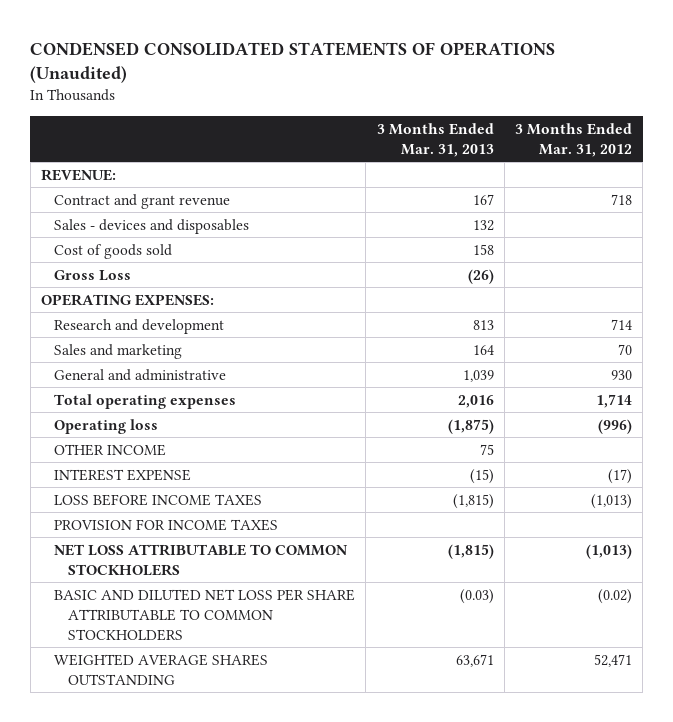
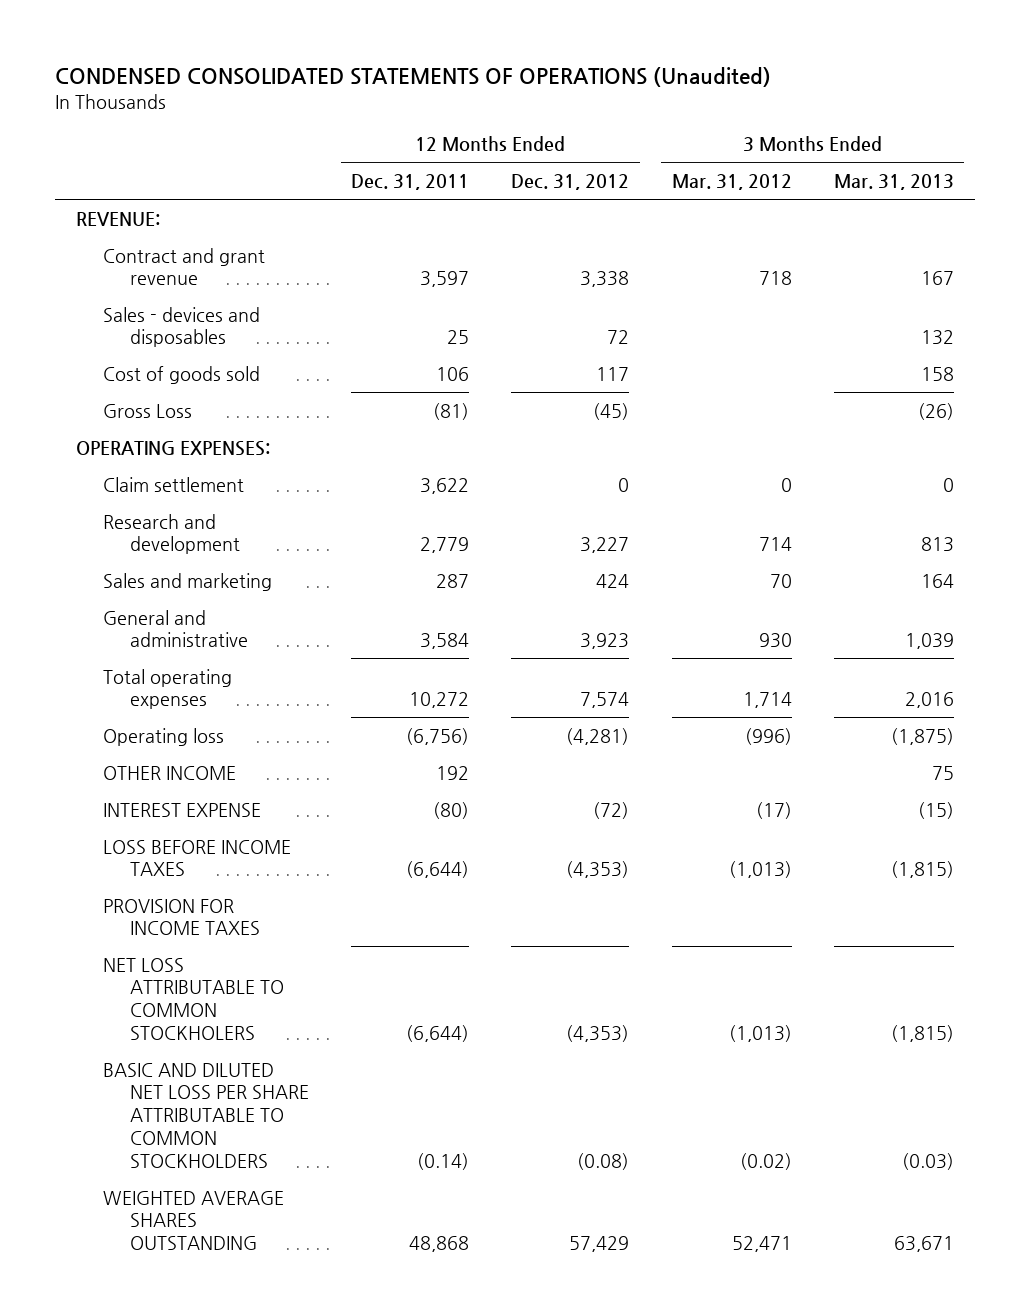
- | 3 Months Ended Mar. 31, 2013 | 3 Months Ended Mar. 31, 2012
+ | 12 Months Ended Dec. 31, 2011 | 12 Months Ended Dec. 31, 2012 | 3 Months Ended Mar. 31, 2012 | 3 Months Ended Mar. 31, 2013
+ Claim settlement | 3,622 | 0 | 0 | 0

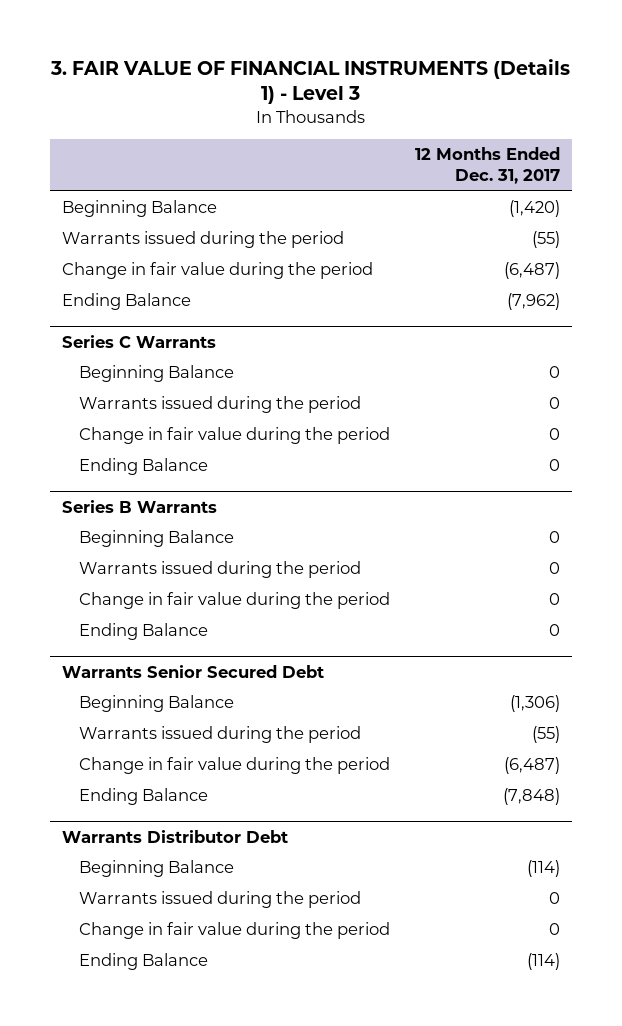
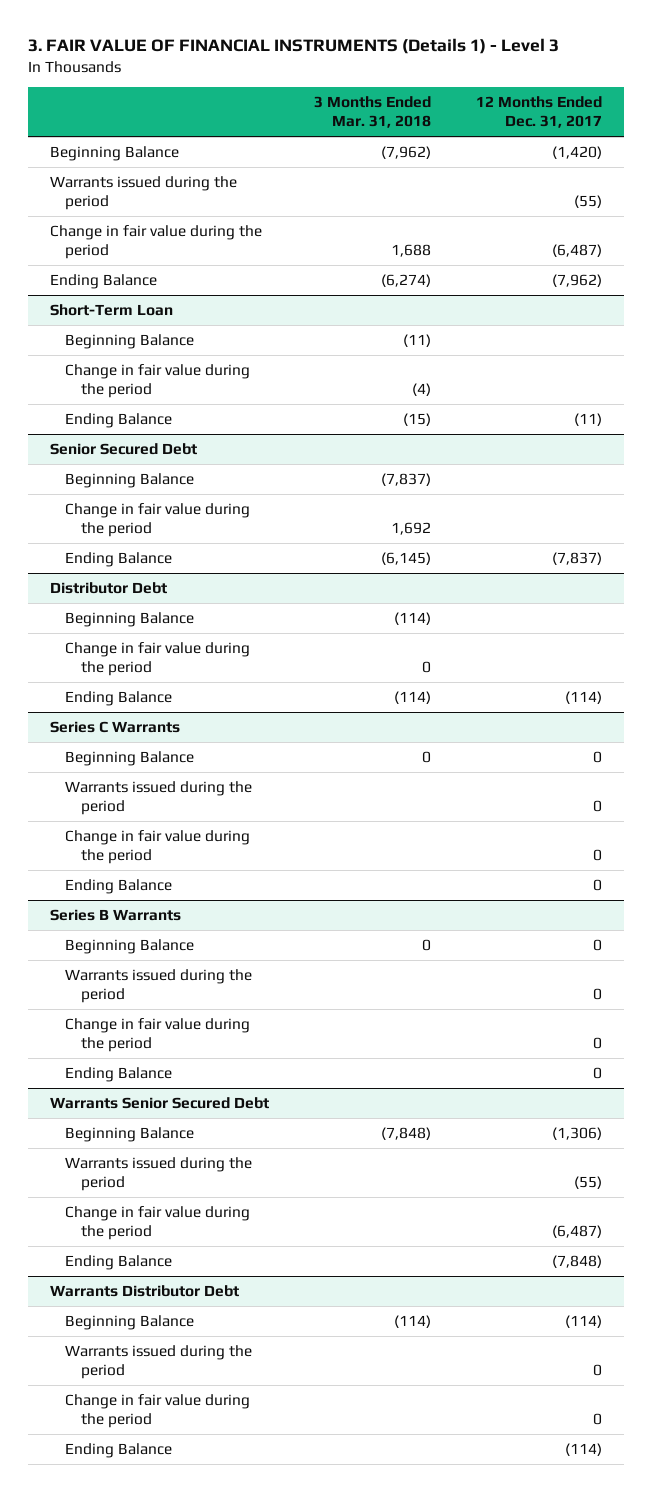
- | 12 Months Ended Dec. 31, 2017
+ | 3 Months Ended Mar. 31, 2018 | 12 Months Ended Dec. 31, 2017
+ Short-Term Loan
+ Beginning Balance | (11) |
+ Change in fair value during the period | (4) |
+ Ending Balance | (15) | (11)
+ Senior Secured Debt
+ Beginning Balance | (7,837) |
+ Change in fair value during the period | 1,692 |
+ Ending Balance | (6,145) | (7,837)
+ Distributor Debt
+ Beginning Balance | (114) |
+ Change in fair value during the period | 0 |
+ Ending Balance | (114) | (114)

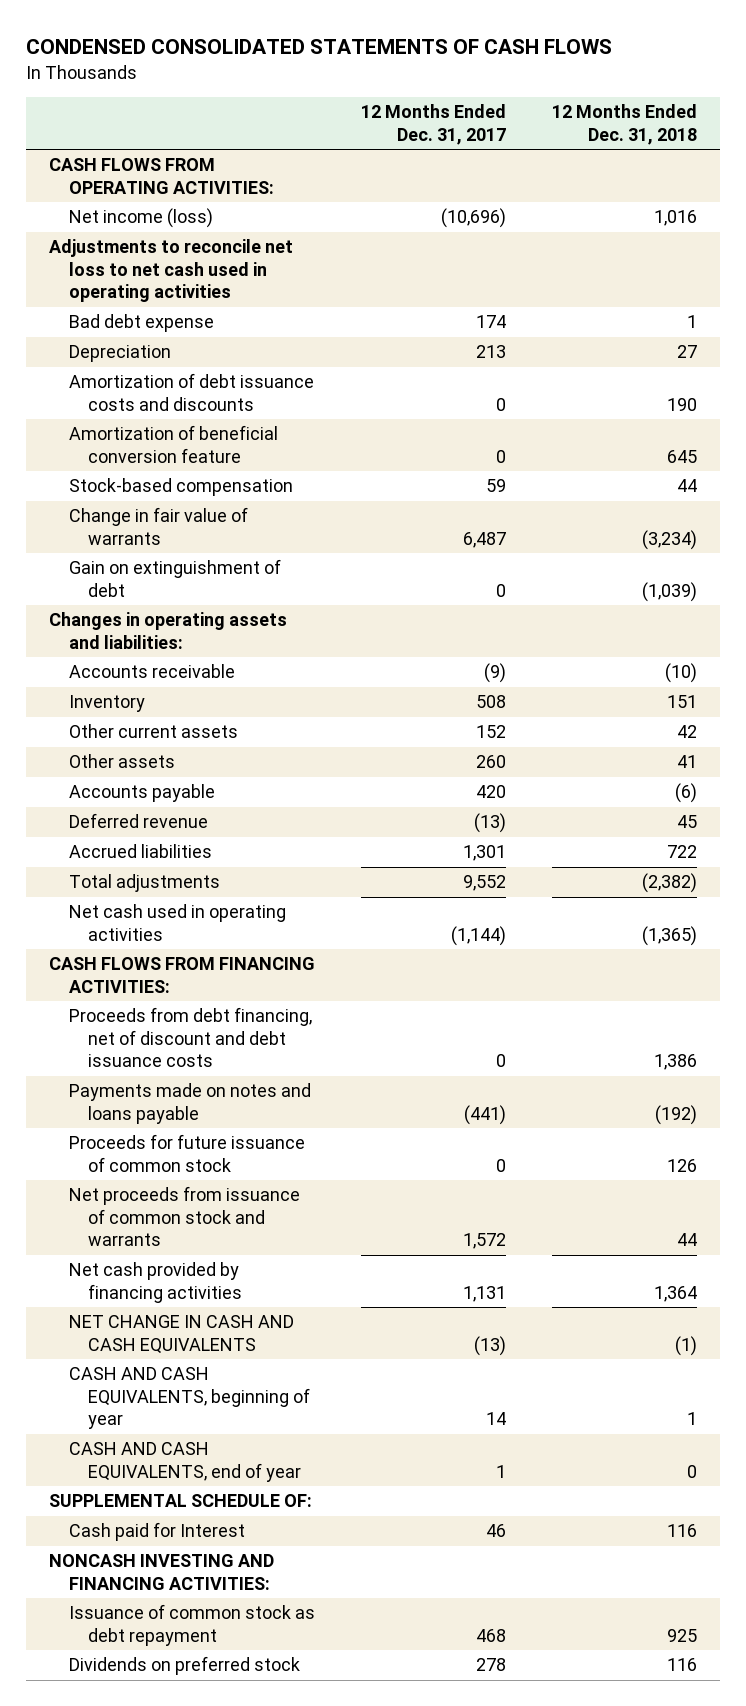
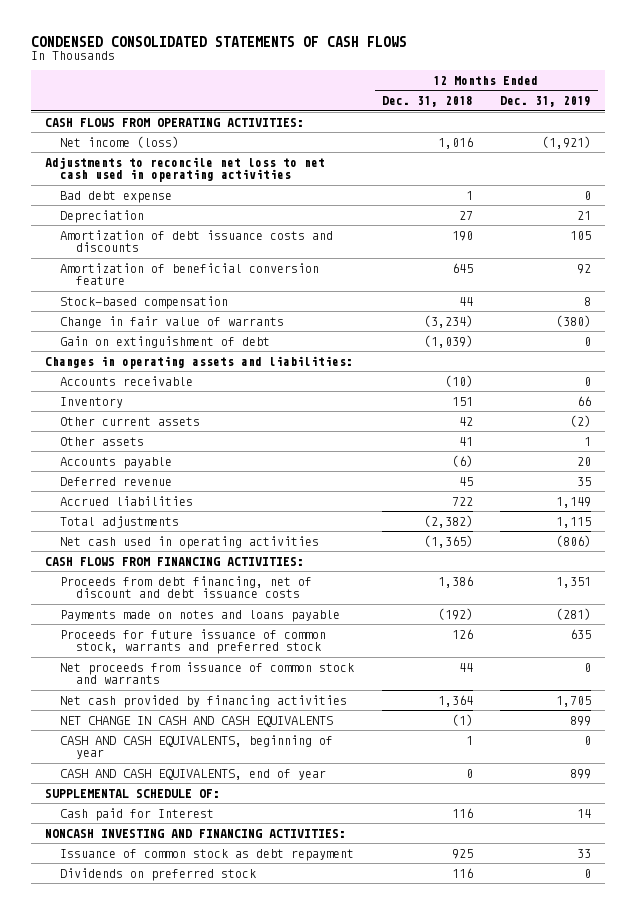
- | 12 Months Ended Dec. 31, 2017 | 12 Months Ended Dec. 31, 2018
+ | 12 Months Ended Dec. 31, 2018 | 12 Months Ended Dec. 31, 2019
- Proceeds for future issuance of common stock | 0 | 126
+ Proceeds for future issuance of common stock, warrants and preferred stock | 126 | 635

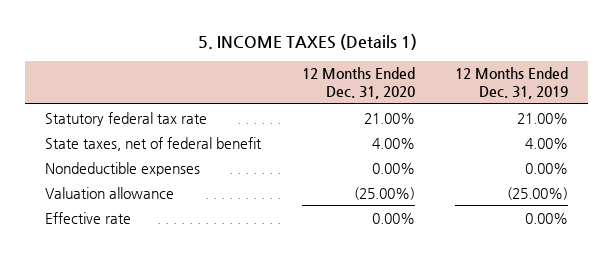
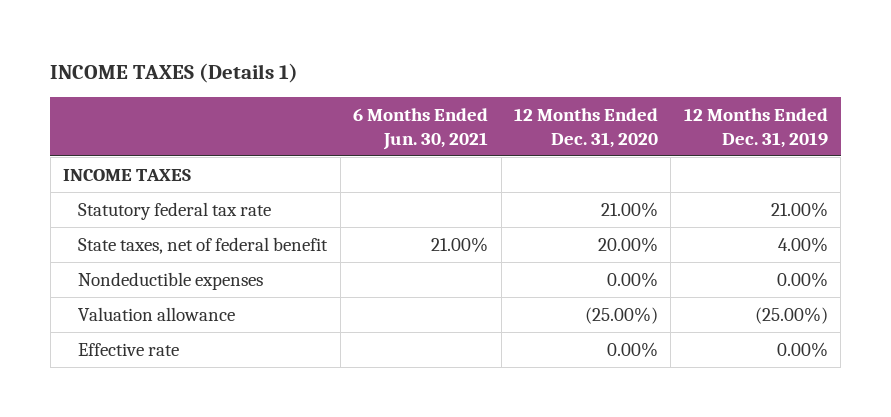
- 5. INCOME TAXES (Details 1)
+ INCOME TAXES (Details 1)
- | 12 Months Ended Dec. 31, 2020 | 12 Months Ended Dec. 31, 2019
+ | 6 Months Ended Jun. 30, 2021 | 12 Months Ended Dec. 31, 2020 | 12 Months Ended Dec. 31, 2019
+ INCOME TAXES
- State taxes, net of federal benefit | 4.00% | 4.00%
+ State taxes, net of federal benefit | 21.00% | 20.00% | 4.00%

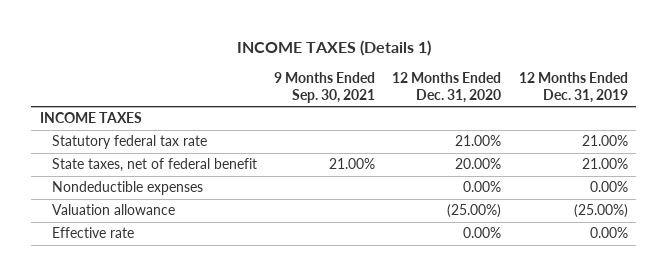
- | 6 Months Ended Jun. 30, 2021 | 12 Months Ended Dec. 31, 2020 | 12 Months Ended Dec. 31, 2019
+ | 9 Months Ended Sep. 30, 2021 | 12 Months Ended Dec. 31, 2020 | 12 Months Ended Dec. 31, 2019
- State taxes, net of federal benefit | 21.00% | 20.00% | 4.00%
+ State taxes, net of federal benefit | 21.00% | 20.00% | 21.00%

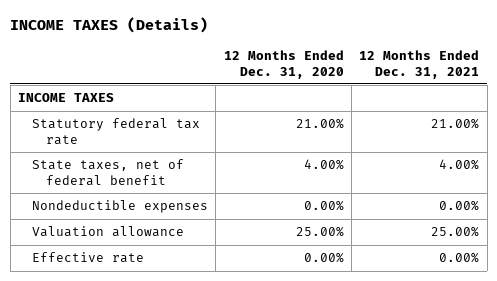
- INCOME TAXES (Details 1)
+ INCOME TAXES (Details)
- | 9 Months Ended Sep. 30, 2021 | 12 Months Ended Dec. 31, 2020 | 12 Months Ended Dec. 31, 2019
+ | 12 Months Ended Dec. 31, 2020 | 12 Months Ended Dec. 31, 2021
- State taxes, net of federal benefit | 21.00% | 20.00% | 21.00%
+ State taxes, net of federal benefit | 4.00% | 4.00%
- Valuation allowance | | (25.00%) | (25.00%)
+ Valuation allowance | 25.00% | 25.00%

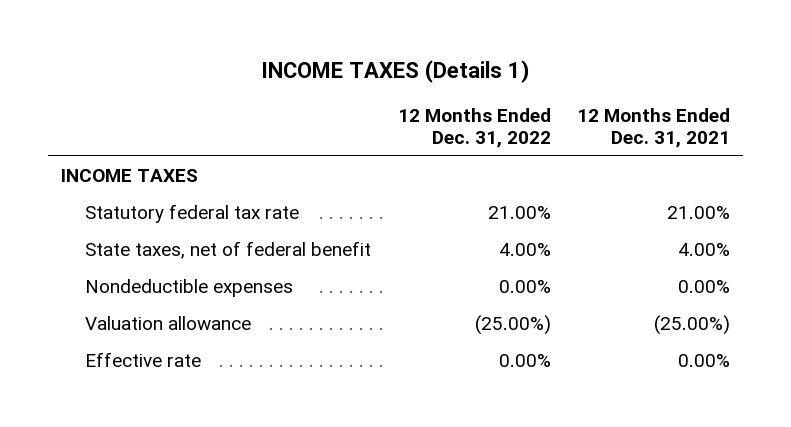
- INCOME TAXES (Details)
+ INCOME TAXES (Details 1)
- | 12 Months Ended Dec. 31, 2020 | 12 Months Ended Dec. 31, 2021
+ | 12 Months Ended Dec. 31, 2022 | 12 Months Ended Dec. 31, 2021
- Valuation allowance | 25.00% | 25.00%
+ Valuation allowance | (25.00%) | (25.00%)

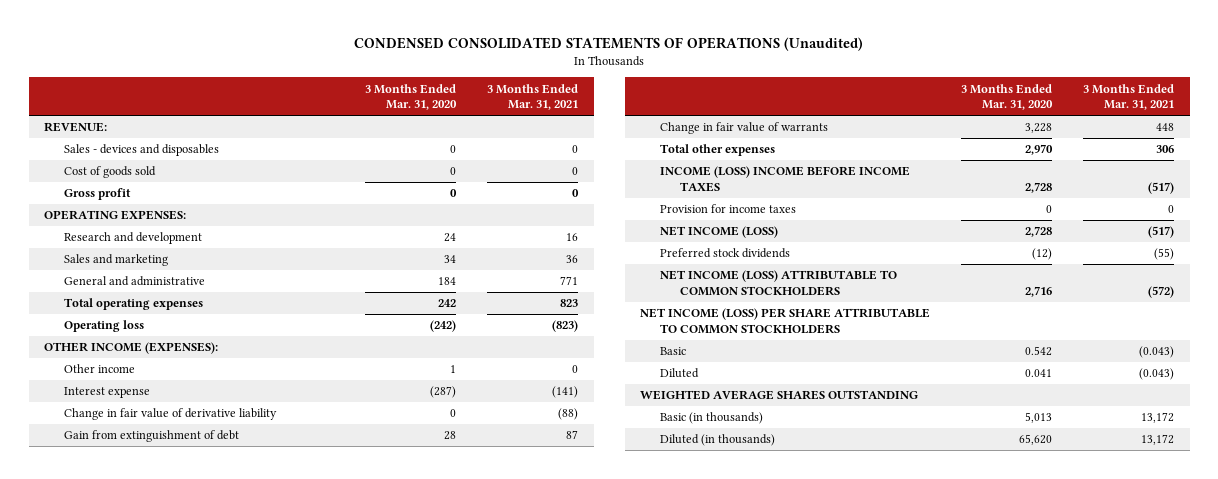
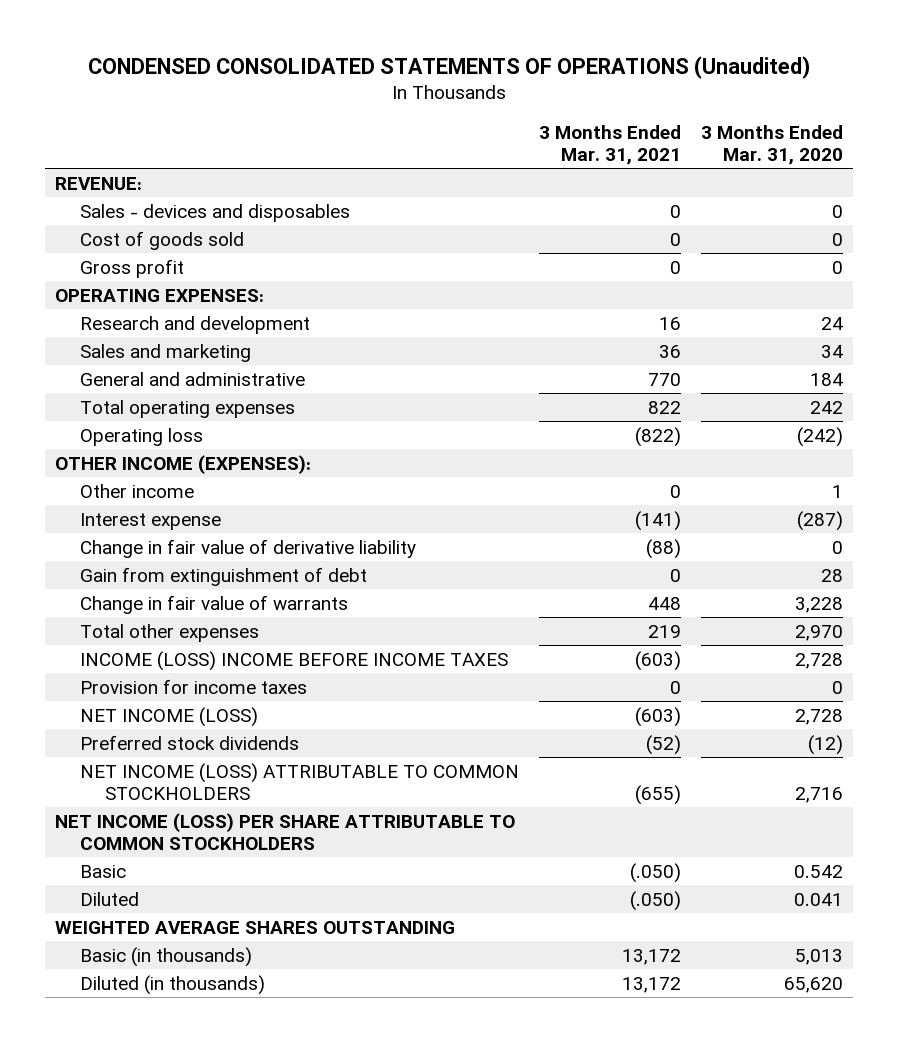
- | 3 Months Ended Mar. 31, 2020 | 3 Months Ended Mar. 31, 2021
+ | 3 Months Ended Mar. 31, 2021 | 3 Months Ended Mar. 31, 2020
- General and administrative | 184 | 771
- Total operating expenses | 242 | 823
- Operating loss | (242) | (823)
+ General and administrative | 770 | 184
+ Total operating expenses | 822 | 242
+ Operating loss | (822) | (242)
- Gain from extinguishment of debt | 28 | 87
+ Gain from extinguishment of debt | 0 | 28
- Total other expenses | 2,970 | 306
- INCOME (LOSS) INCOME BEFORE INCOME TAXES | 2,728 | (517)
+ Total other expenses | 219 | 2,970
+ INCOME (LOSS) INCOME BEFORE INCOME TAXES | (603) | 2,728
- NET INCOME (LOSS) | 2,728 | (517)
- Preferred stock dividends | (12) | (55)
- NET INCOME (LOSS) ATTRIBUTABLE TO COMMON STOCKHOLDERS | 2,716 | (572)
+ NET INCOME (LOSS) | (603) | 2,728
+ Preferred stock dividends | (52) | (12)
+ NET INCOME (LOSS) ATTRIBUTABLE TO COMMON STOCKHOLDERS | (655) | 2,716
- Basic | 0.542 | (0.043)
- Diluted | 0.041 | (0.043)
+ Basic | (.050) | 0.542
+ Diluted | (.050) | 0.041

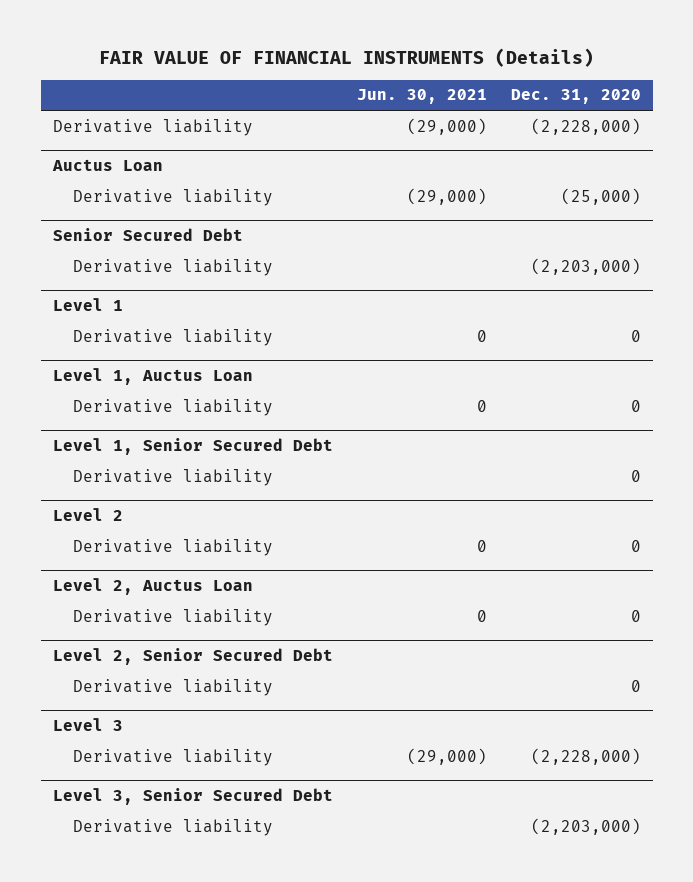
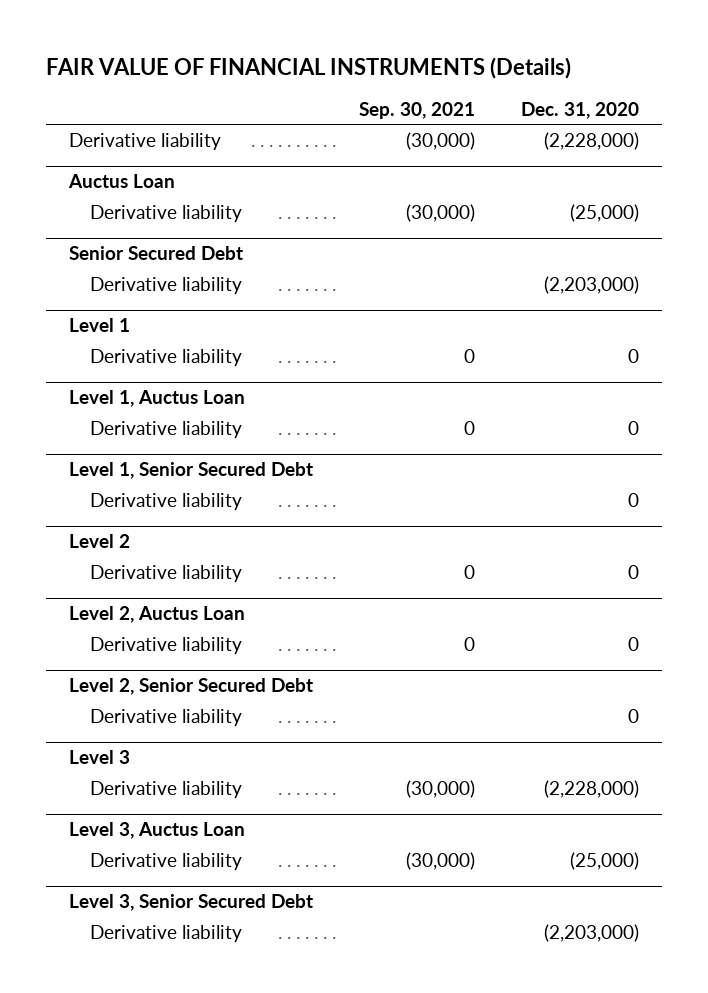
- | Jun. 30, 2021 | Dec. 31, 2020
+ | Sep. 30, 2021 | Dec. 31, 2020
+ Level 3, Auctus Loan
+ Derivative liability | (30,000) | (25,000)

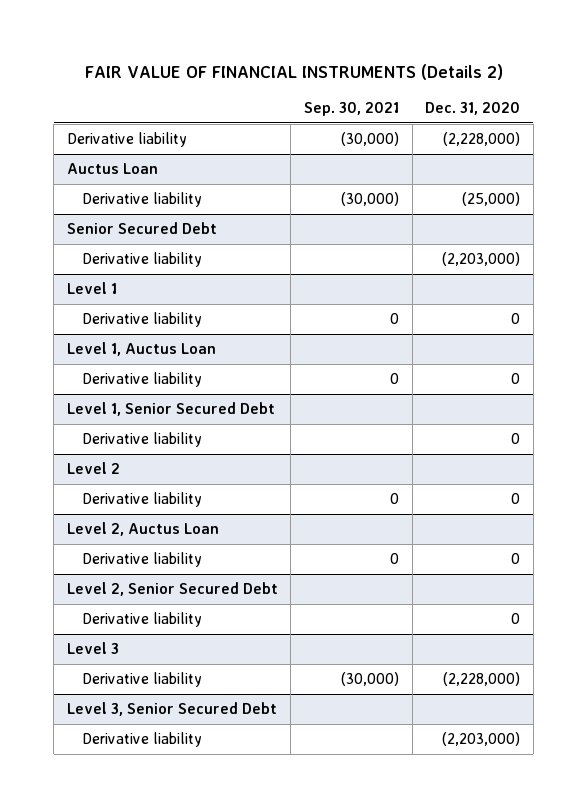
- FAIR VALUE OF FINANCIAL INSTRUMENTS (Details)
+ FAIR VALUE OF FINANCIAL INSTRUMENTS (Details 2)
- Level 3, Auctus Loan
- Derivative liability | (30,000) | (25,000)

